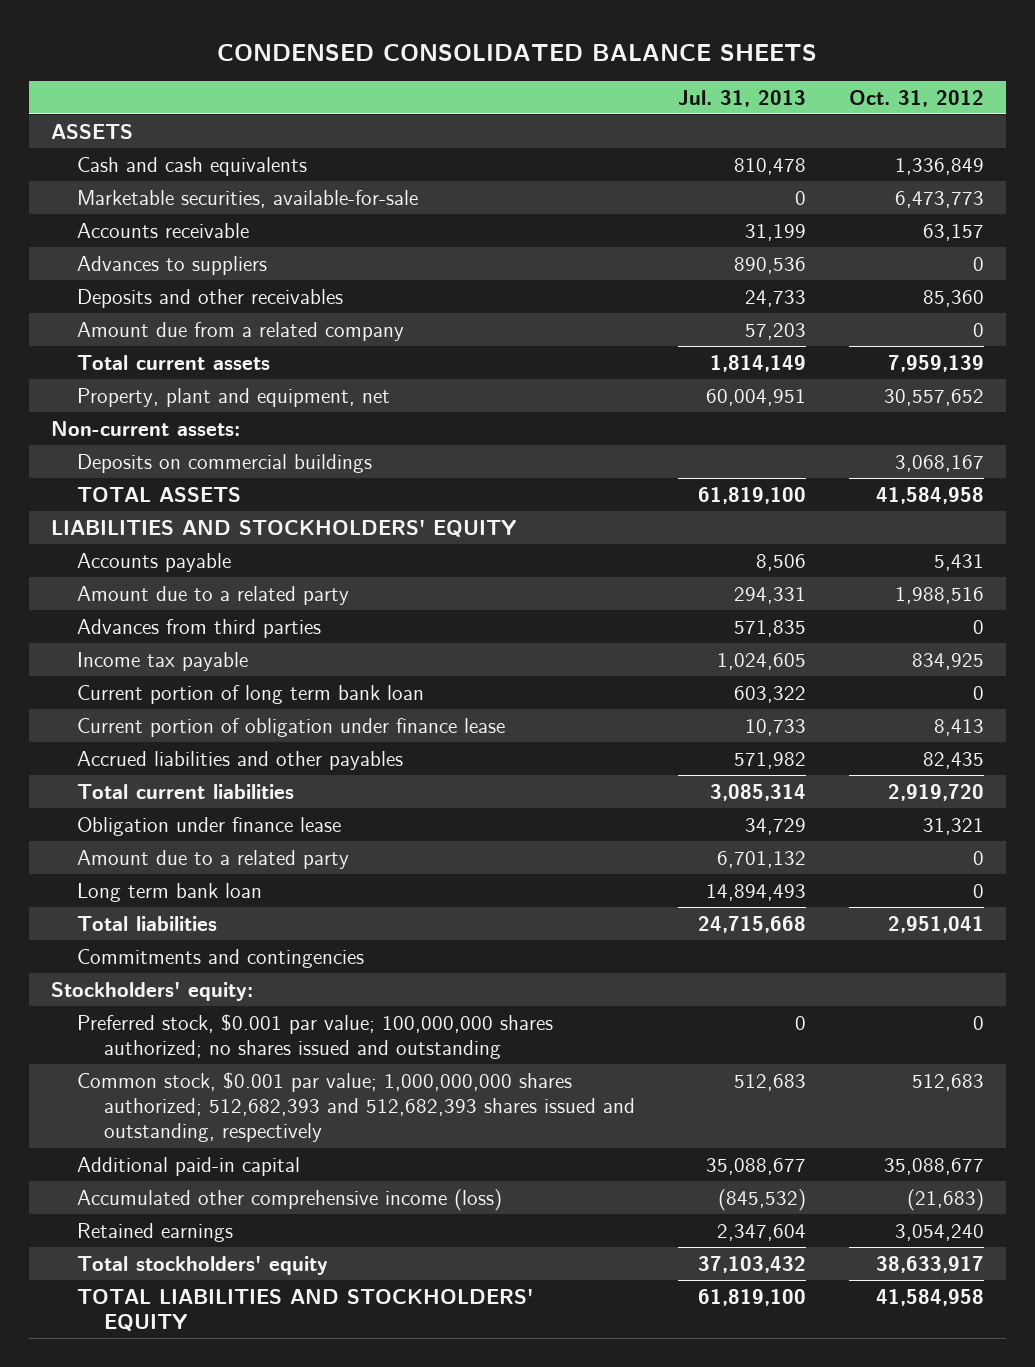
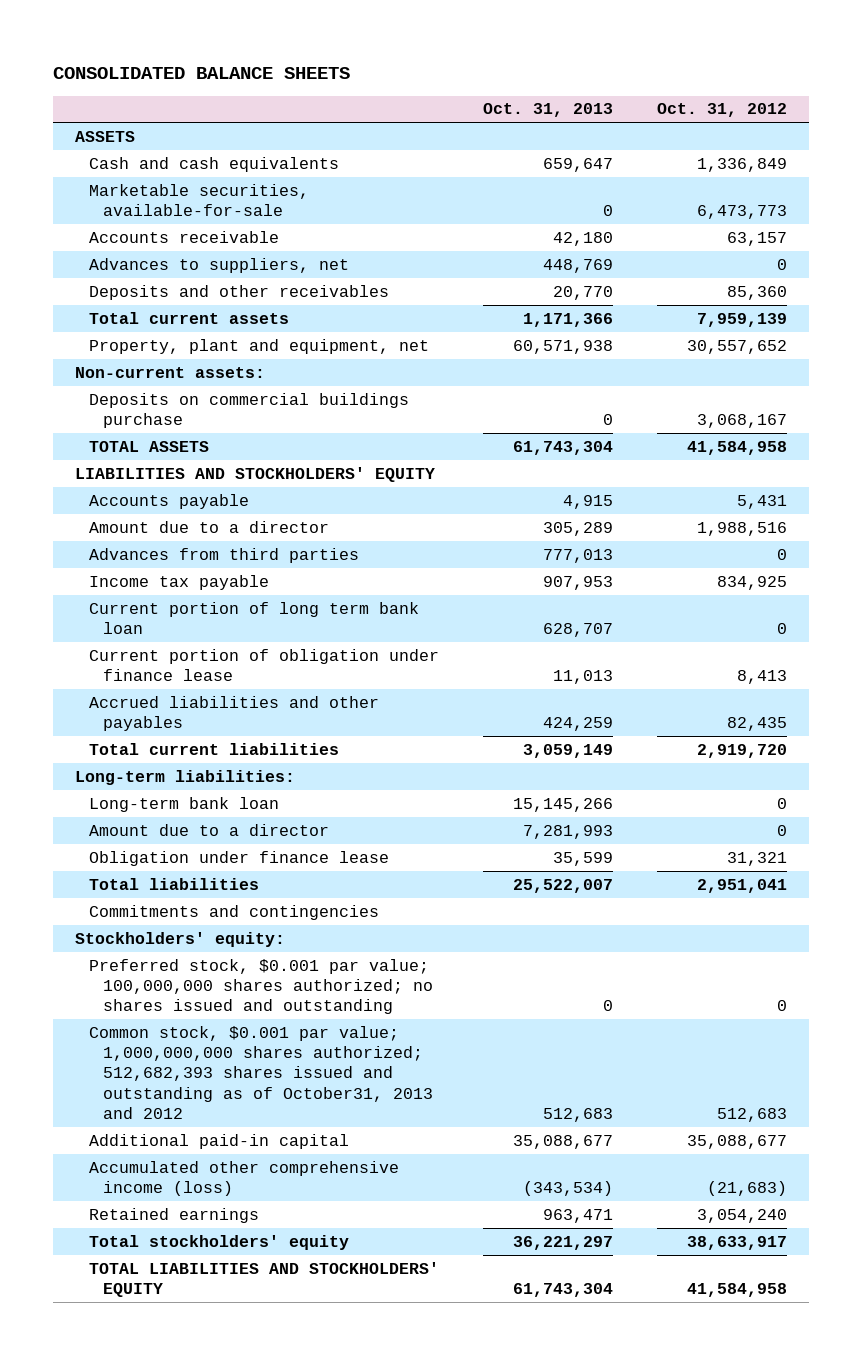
- CONDENSED CONSOLIDATED BALANCE SHEETS
+ CONSOLIDATED BALANCE SHEETS
- | Jul. 31, 2013 | Oct. 31, 2012
+ | Oct. 31, 2013 | Oct. 31, 2012
- Advances to suppliers | 890,536 | 0
+ Advances to suppliers, net | 448,769 | 0
- Amount due from a related company | 57,203 | 0
- Deposits on commercial buildings | | 3,068,167
+ Deposits on commercial buildings purchase | 0 | 3,068,167
- Amount due to a related party | 294,331 | 1,988,516
+ Amount due to a director | 305,289 | 1,988,516
+ Long-term liabilities:
+ Long-term bank loan | 15,145,266 | 0
+ Amount due to a director | 7,281,993 | 0
- Amount due to a related party | 6,701,132 | 0
- Long term bank loan | 14,894,493 | 0
- Common stock, $0.001 par value; 1,000,000,000 shares authorized; 512,682,393 and 512,682,393 shares issued and outstanding, respectively | 512,683 | 512,683
+ Common stock, $0.001 par value; 1,000,000,000 shares authorized; 512,682,393 shares issued and outstanding as of October31, 2013 and 2012 | 512,683 | 512,683

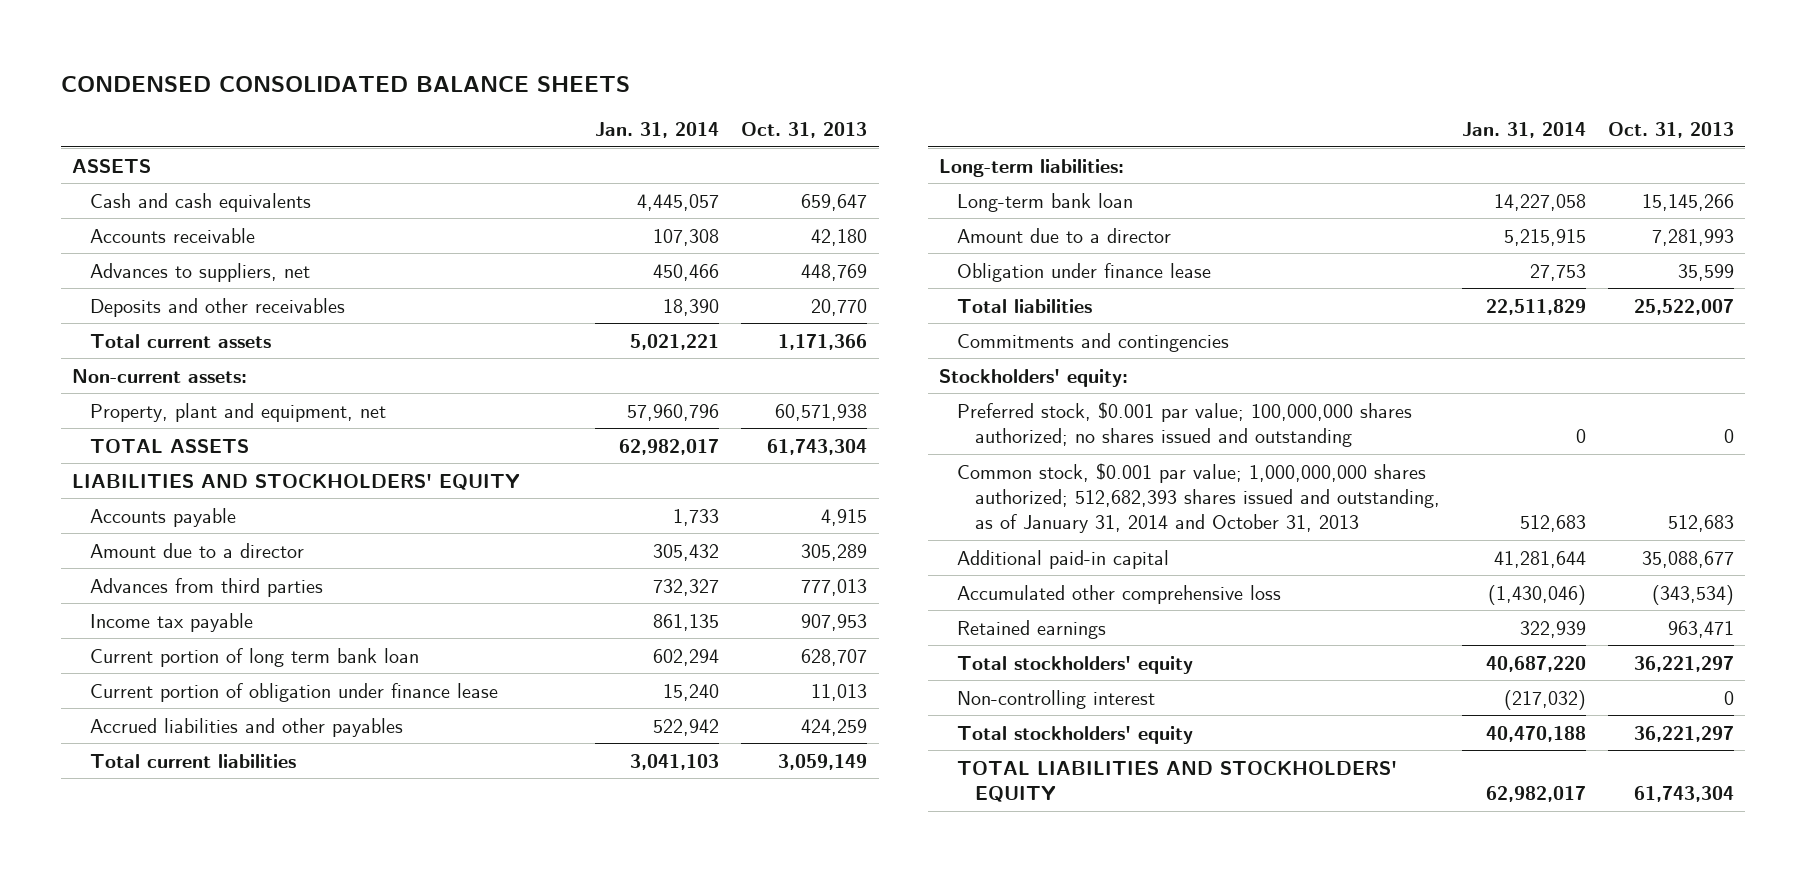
- CONSOLIDATED BALANCE SHEETS
+ CONDENSED CONSOLIDATED BALANCE SHEETS
- | Oct. 31, 2013 | Oct. 31, 2012
+ | Jan. 31, 2014 | Oct. 31, 2013
- Marketable securities, available-for-sale | 0 | 6,473,773
- Deposits on commercial buildings purchase | 0 | 3,068,167
moved down: Property, plant and equipment, net | 57,960,796 | 60,571,938
- Common stock, $0.001 par value; 1,000,000,000 shares authorized; 512,682,393 shares issued and outstanding as of October31, 2013 and 2012 | 512,683 | 512,683
+ Common stock, $0.001 par value; 1,000,000,000 shares authorized; 512,682,393 shares issued and outstanding, as of January 31, 2014 and October 31, 2013 | 512,683 | 512,683
- Accumulated other comprehensive income (loss) | (343,534) | (21,683)
+ Accumulated other comprehensive loss | (1,430,046) | (343,534)
+ Non-controlling interest | (217,032) | 0
+ Total stockholders' equity | 40,470,188 | 36,221,297

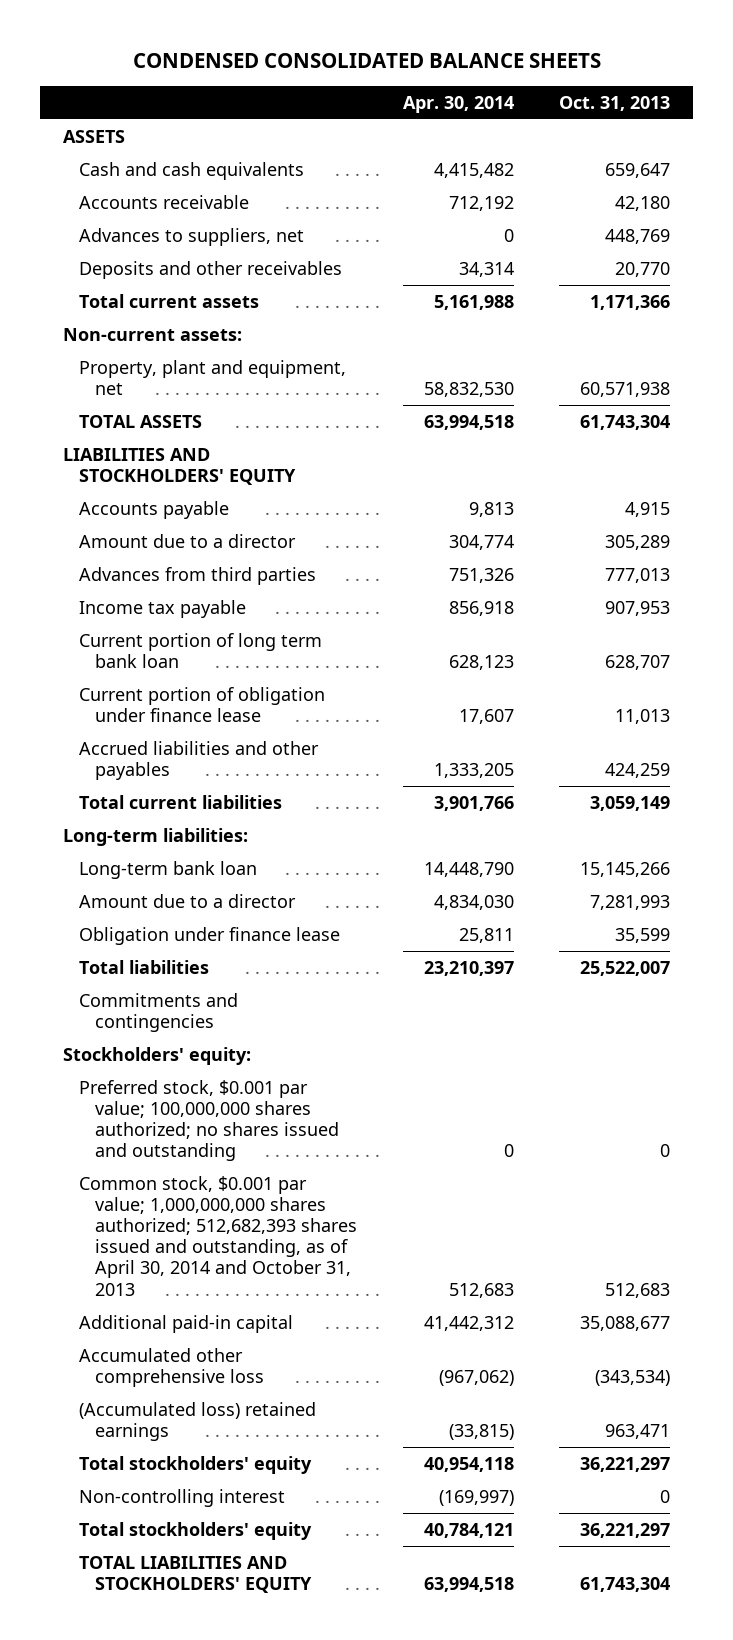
- | Jan. 31, 2014 | Oct. 31, 2013
+ | Apr. 30, 2014 | Oct. 31, 2013
- Common stock, $0.001 par value; 1,000,000,000 shares authorized; 512,682,393 shares issued and outstanding, as of January 31, 2014 and October 31, 2013 | 512,683 | 512,683
+ Common stock, $0.001 par value; 1,000,000,000 shares authorized; 512,682,393 shares issued and outstanding, as of April 30, 2014 and October 31, 2013 | 512,683 | 512,683
- Retained earnings | 322,939 | 963,471
+ (Accumulated loss) retained earnings | (33,815) | 963,471

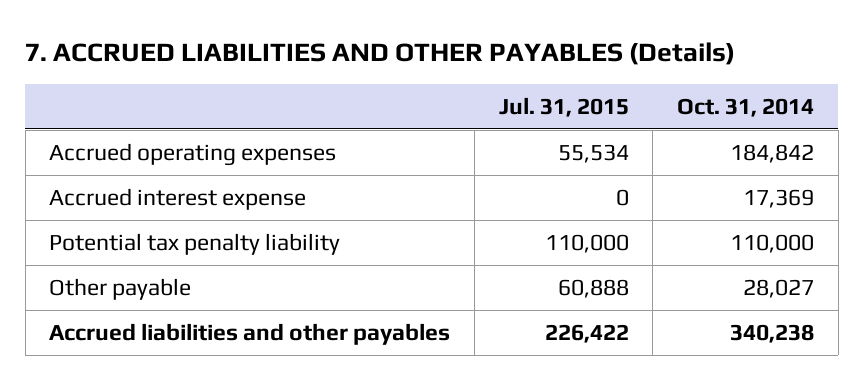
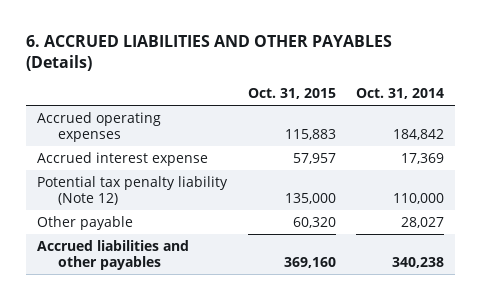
- 7. ACCRUED LIABILITIES AND OTHER PAYABLES (Details)
+ 6. ACCRUED LIABILITIES AND OTHER PAYABLES (Details)
- | Jul. 31, 2015 | Oct. 31, 2014
+ | Oct. 31, 2015 | Oct. 31, 2014
- Potential tax penalty liability | 110,000 | 110,000
+ Potential tax penalty liability (Note 12) | 135,000 | 110,000

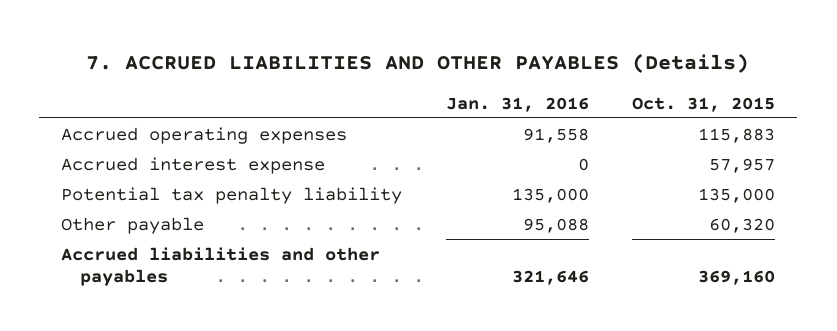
- 6. ACCRUED LIABILITIES AND OTHER PAYABLES (Details)
+ 7. ACCRUED LIABILITIES AND OTHER PAYABLES (Details)
- | Oct. 31, 2015 | Oct. 31, 2014
+ | Jan. 31, 2016 | Oct. 31, 2015
- Potential tax penalty liability (Note 12) | 135,000 | 110,000
+ Potential tax penalty liability | 135,000 | 135,000

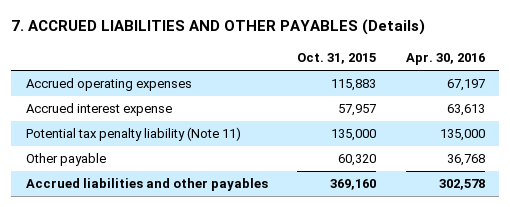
- | Jan. 31, 2016 | Oct. 31, 2015
+ | Oct. 31, 2015 | Apr. 30, 2016
- Potential tax penalty liability | 135,000 | 135,000
+ Potential tax penalty liability (Note 11) | 135,000 | 135,000

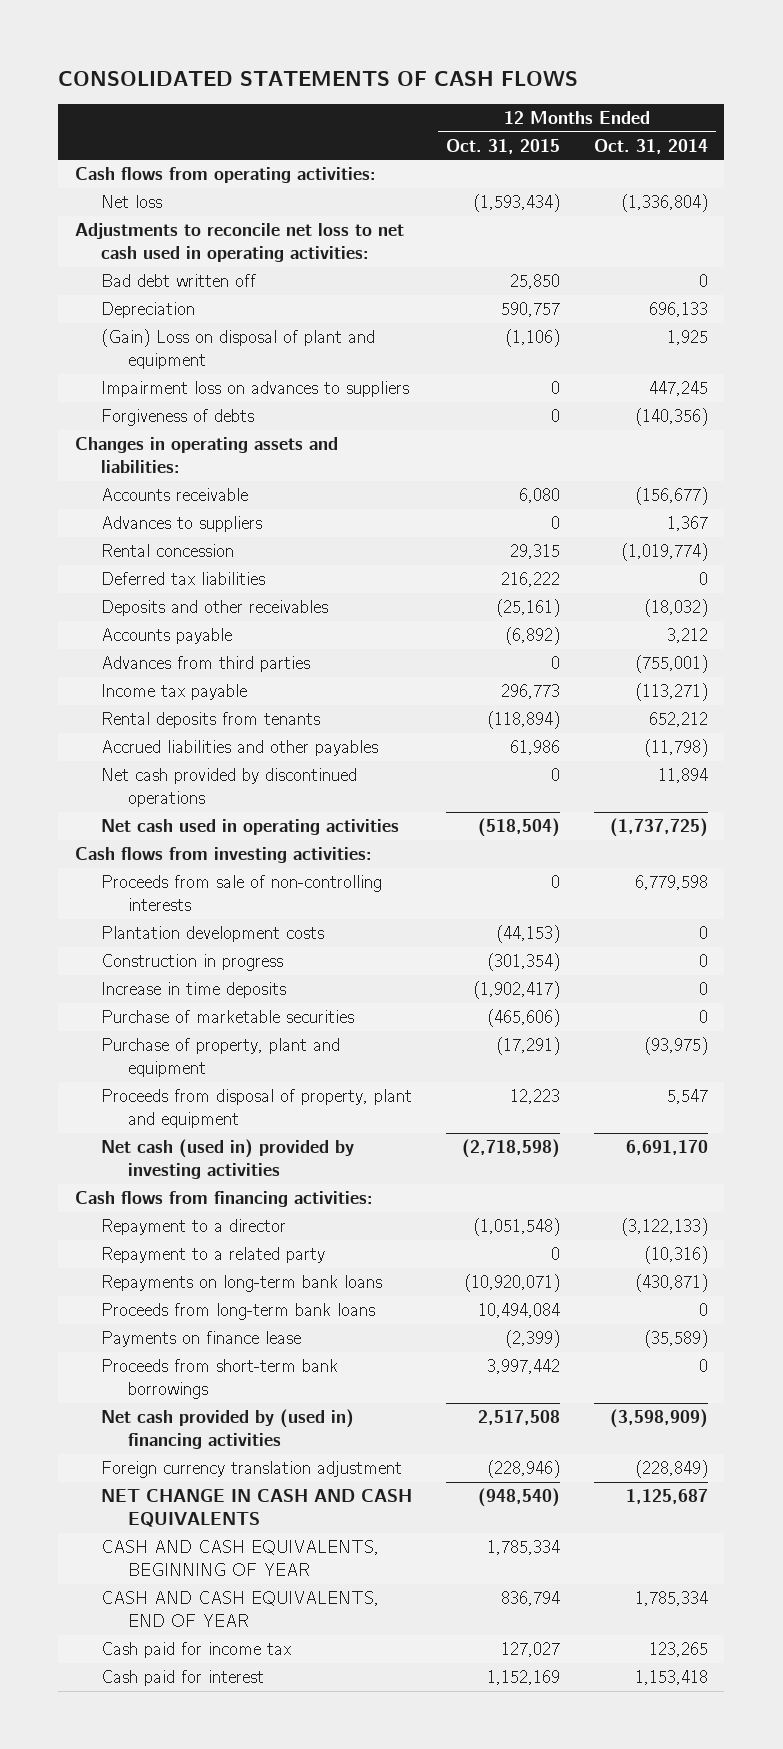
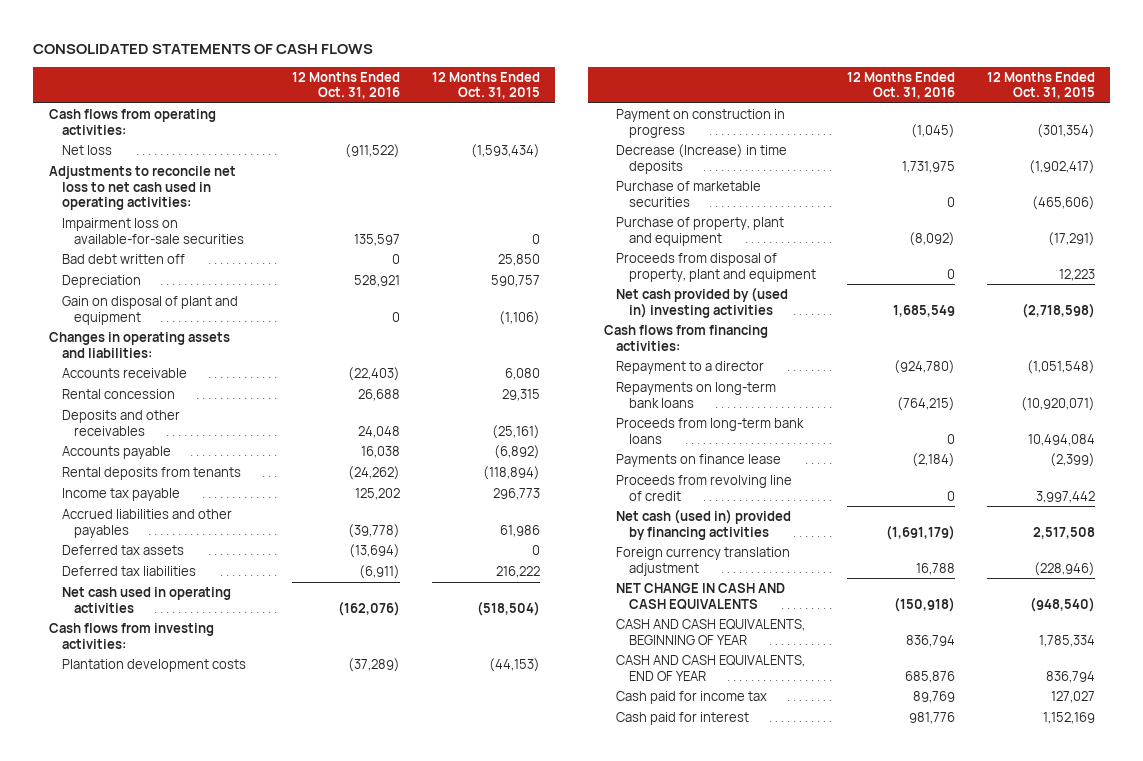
- | 12 Months Ended Oct. 31, 2015 | 12 Months Ended Oct. 31, 2014
+ | 12 Months Ended Oct. 31, 2016 | 12 Months Ended Oct. 31, 2015
+ Impairment loss on available-for-sale securities | 135,597 | 0
- (Gain) Loss on disposal of plant and equipment | (1,106) | 1,925
- Impairment loss on advances to suppliers | 0 | 447,245
- Forgiveness of debts | 0 | (140,356)
+ Gain on disposal of plant and equipment | 0 | (1,106)
- Advances to suppliers | 0 | 1,367
- Advances from third parties | 0 | (755,001)
moved down: Income tax payable | 125,202 | 296,773
- Net cash provided by discontinued operations | 0 | 11,894
+ Deferred tax assets | (13,694) | 0
moved down: Deferred tax liabilities | (6,911) | 216,222
- Proceeds from sale of non-controlling interests | 0 | 6,779,598
- Construction in progress | (301,354) | 0
- Increase in time deposits | (1,902,417) | 0
+ Payment on construction in progress | (1,045) | (301,354)
+ Decrease (Increase) in time deposits | 1,731,975 | (1,902,417)
- Net cash (used in) provided by investing activities | (2,718,598) | 6,691,170
+ Net cash provided by (used in) investing activities | 1,685,549 | (2,718,598)
- Repayment to a related party | 0 | (10,316)
- Proceeds from short-term bank borrowings | 3,997,442 | 0
- Net cash provided by (used in) financing activities | 2,517,508 | (3,598,909)
+ Proceeds from revolving line of credit | 0 | 3,997,442
+ Net cash (used in) provided by financing activities | (1,691,179) | 2,517,508

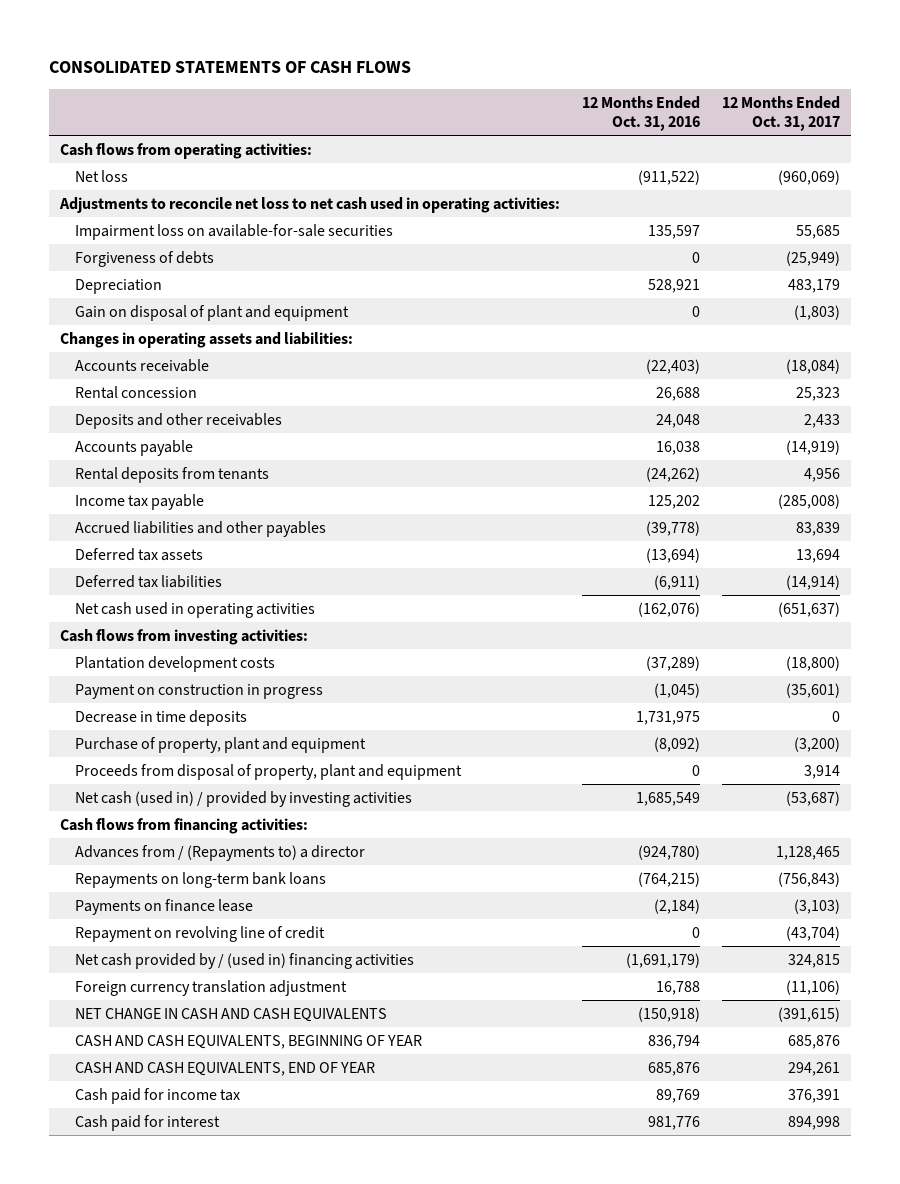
- | 12 Months Ended Oct. 31, 2016 | 12 Months Ended Oct. 31, 2015
+ | 12 Months Ended Oct. 31, 2016 | 12 Months Ended Oct. 31, 2017
- Bad debt written off | 0 | 25,850
+ Forgiveness of debts | 0 | (25,949)
- Decrease (Increase) in time deposits | 1,731,975 | (1,902,417)
- Purchase of marketable securities | 0 | (465,606)
+ Decrease in time deposits | 1,731,975 | 0
- Net cash provided by (used in) investing activities | 1,685,549 | (2,718,598)
+ Net cash (used in) / provided by investing activities | 1,685,549 | (53,687)
- Repayment to a director | (924,780) | (1,051,548)
+ Advances from / (Repayments to) a director | (924,780) | 1,128,465
- Proceeds from long-term bank loans | 0 | 10,494,084
- Proceeds from revolving line of credit | 0 | 3,997,442
- Net cash (used in) provided by financing activities | (1,691,179) | 2,517,508
+ Repayment on revolving line of credit | 0 | (43,704)
+ Net cash provided by / (used in) financing activities | (1,691,179) | 324,815

